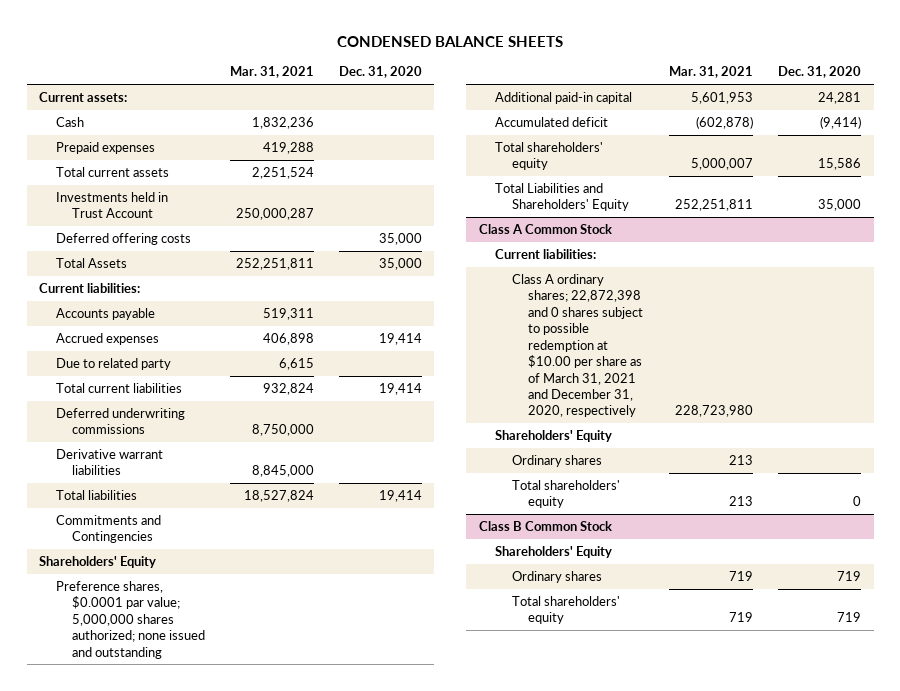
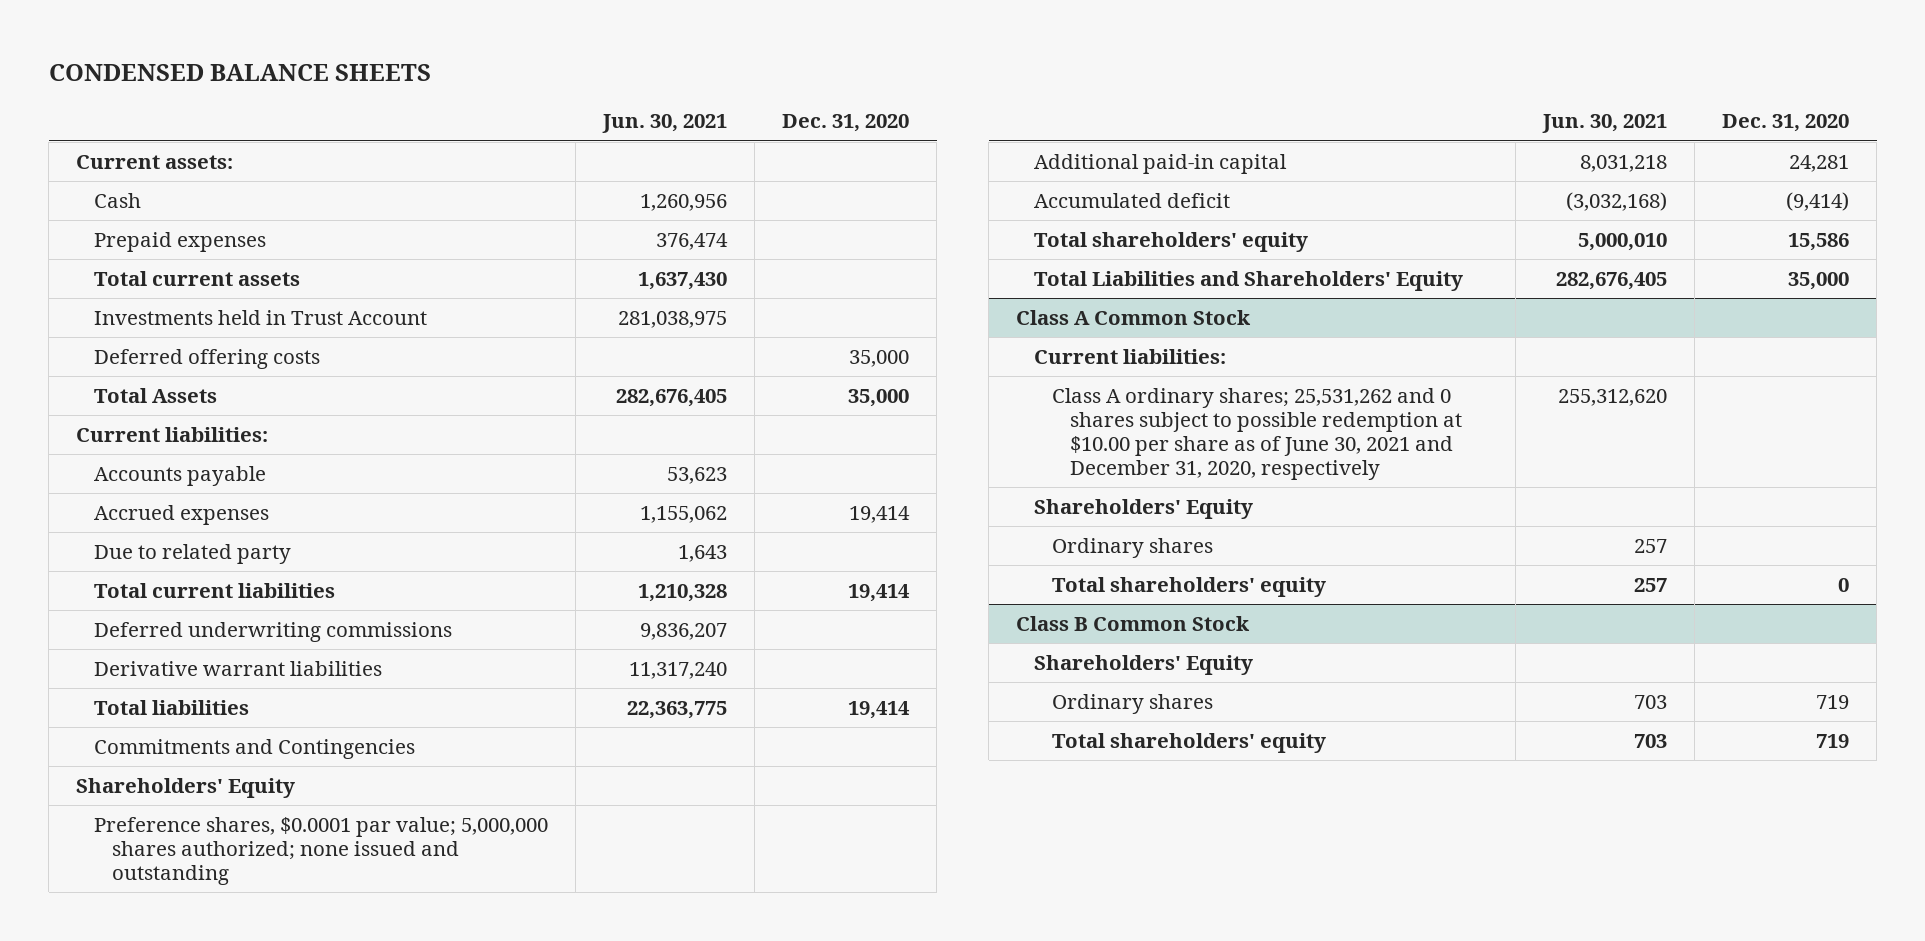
- | Mar. 31, 2021 | Dec. 31, 2020
+ | Jun. 30, 2021 | Dec. 31, 2020
@ Class A Common Stock
- Class A ordinary shares; 22,872,398 and 0 shares subject to possible redemption at $10.00 per share as of March 31, 2021 and December 31, 2020, respectively | 228,723,980 |
+ Class A ordinary shares; 25,531,262 and 0 shares subject to possible redemption at $10.00 per share as of June 30, 2021 and December 31, 2020, respectively | 255,312,620 |

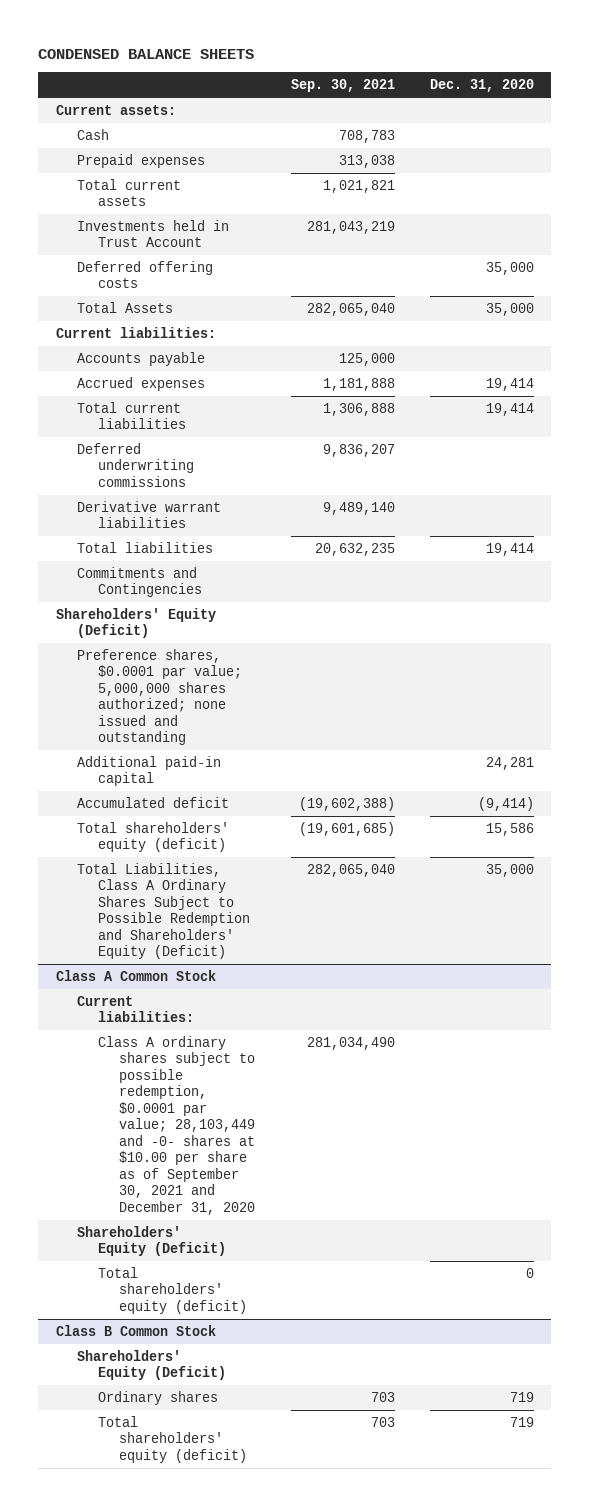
- | Jun. 30, 2021 | Dec. 31, 2020
+ | Sep. 30, 2021 | Dec. 31, 2020
- Due to related party | 1,643 |
- Shareholders' Equity
+ Shareholders' Equity (Deficit)
- Total shareholders' equity | 5,000,010 | 15,586
- Total Liabilities and Shareholders' Equity | 282,676,405 | 35,000
+ Total shareholders' equity (deficit) | (19,601,685) | 15,586
+ Total Liabilities, Class A Ordinary Shares Subject to Possible Redemption and Shareholders' Equity (Deficit) | 282,065,040 | 35,000
@ Class A Common Stock
- Class A ordinary shares; 25,531,262 and 0 shares subject to possible redemption at $10.00 per share as of June 30, 2021 and December 31, 2020, respectively | 255,312,620 |
- Shareholders' Equity
- Ordinary shares | 257 |
- Total shareholders' equity | 257 | 0
+ Class A ordinary shares subject to possible redemption, $0.0001 par value; 28,103,449 and -0- shares at $10.00 per share as of September 30, 2021 and December 31, 2020 | 281,034,490 |
+ Shareholders' Equity (Deficit)
+ Total shareholders' equity (deficit) | | 0
@ Class B Common Stock
- Shareholders' Equity
+ Shareholders' Equity (Deficit)
- Total shareholders' equity | 703 | 719
+ Total shareholders' equity (deficit) | 703 | 719

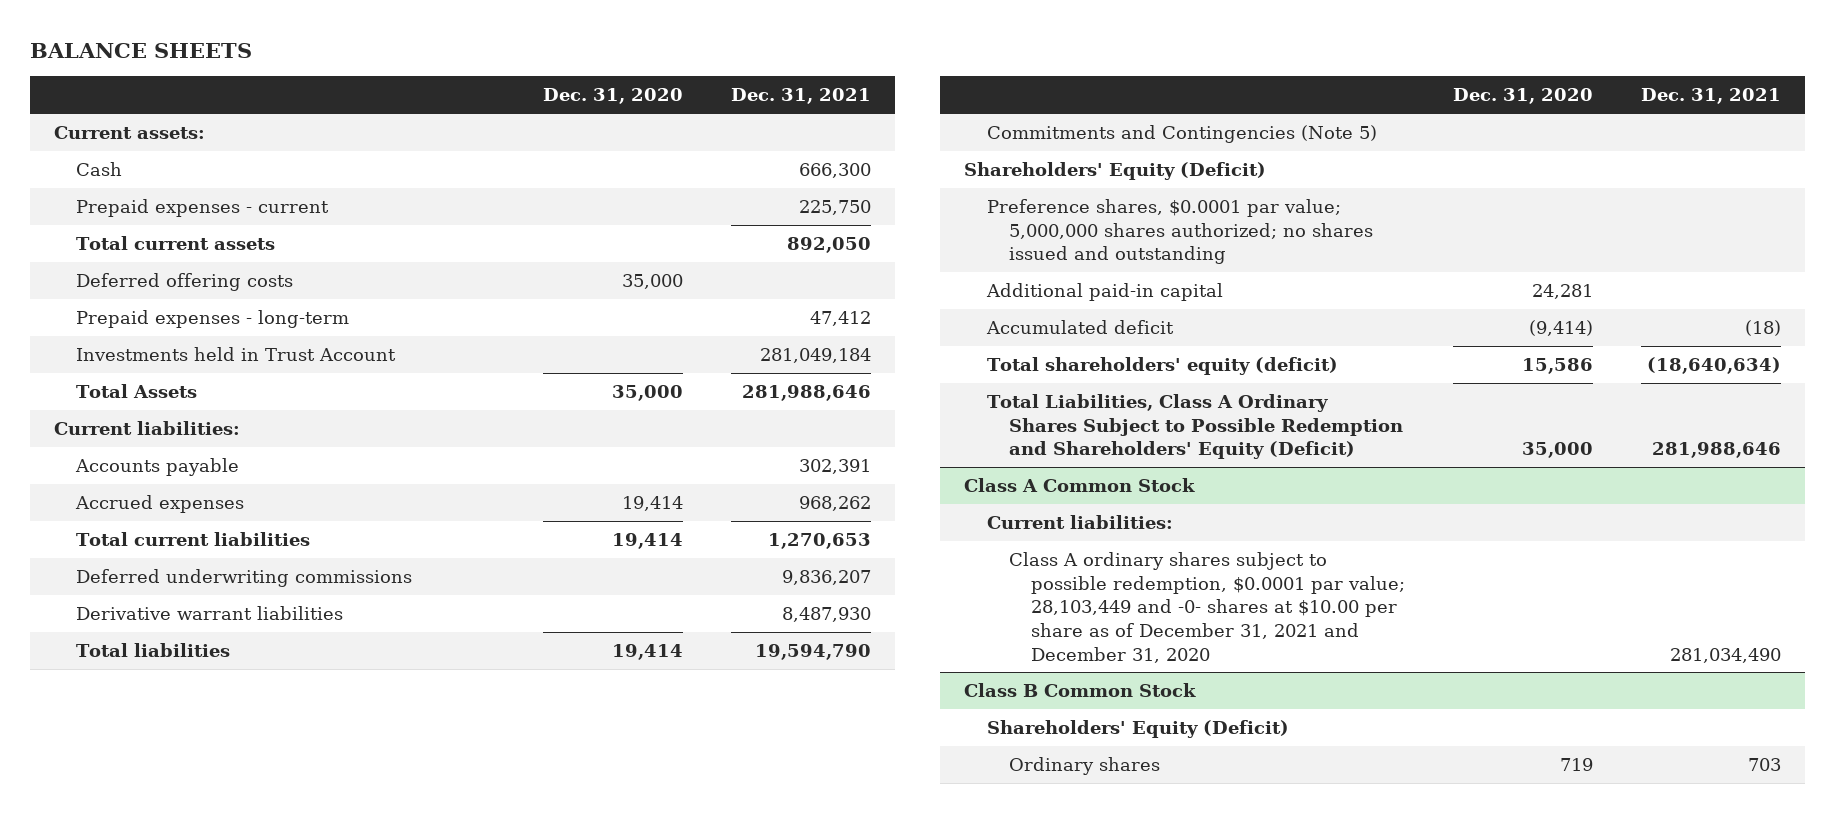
- CONDENSED BALANCE SHEETS
+ BALANCE SHEETS
- | Sep. 30, 2021 | Dec. 31, 2020
+ | Dec. 31, 2020 | Dec. 31, 2021
- Prepaid expenses | 313,038 |
+ Prepaid expenses - current | | 225,750
+ Prepaid expenses - long-term | | 47,412
moved down: Investments held in Trust Account | | 281,049,184
- Commitments and Contingencies
+ Commitments and Contingencies (Note 5)
- Preference shares, $0.0001 par value; 5,000,000 shares authorized; none issued and outstanding
+ Preference shares, $0.0001 par value; 5,000,000 shares authorized; no shares issued and outstanding
@ Class A Common Stock
- Class A ordinary shares subject to possible redemption, $0.0001 par value; 28,103,449 and -0- shares at $10.00 per share as of September 30, 2021 and December 31, 2020 | 281,034,490 |
- Shareholders' Equity (Deficit)
- Total shareholders' equity (deficit) | | 0
+ Class A ordinary shares subject to possible redemption, $0.0001 par value; 28,103,449 and -0- shares at $10.00 per share as of December 31, 2021 and December 31, 2020 | | 281,034,490
@ Class B Common Stock
- Total shareholders' equity (deficit) | 703 | 719

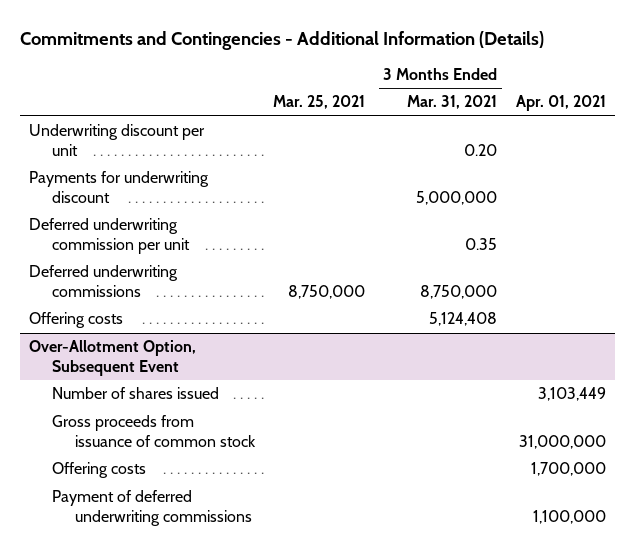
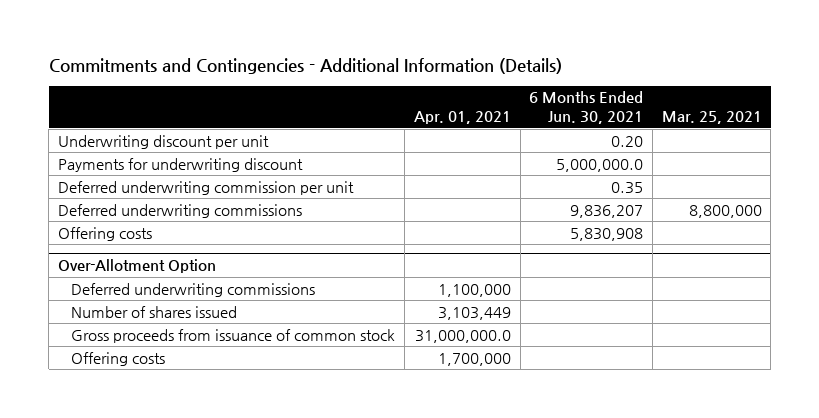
- | Mar. 25, 2021 | 3 Months Ended Mar. 31, 2021 | Apr. 01, 2021
+ | Apr. 01, 2021 | 6 Months Ended Jun. 30, 2021 | Mar. 25, 2021
- Deferred underwriting commissions | 8,750,000 | 8,750,000 |
+ Deferred underwriting commissions | | 9,836,207 | 8,800,000
- Over-Allotment Option, Subsequent Event
+ Over-Allotment Option
+ Deferred underwriting commissions | 1,100,000 | |
- Gross proceeds from issuance of common stock | | | 31,000,000
+ Gross proceeds from issuance of common stock | 31,000,000.0 | |
- Payment of deferred underwriting commissions | | | 1,100,000

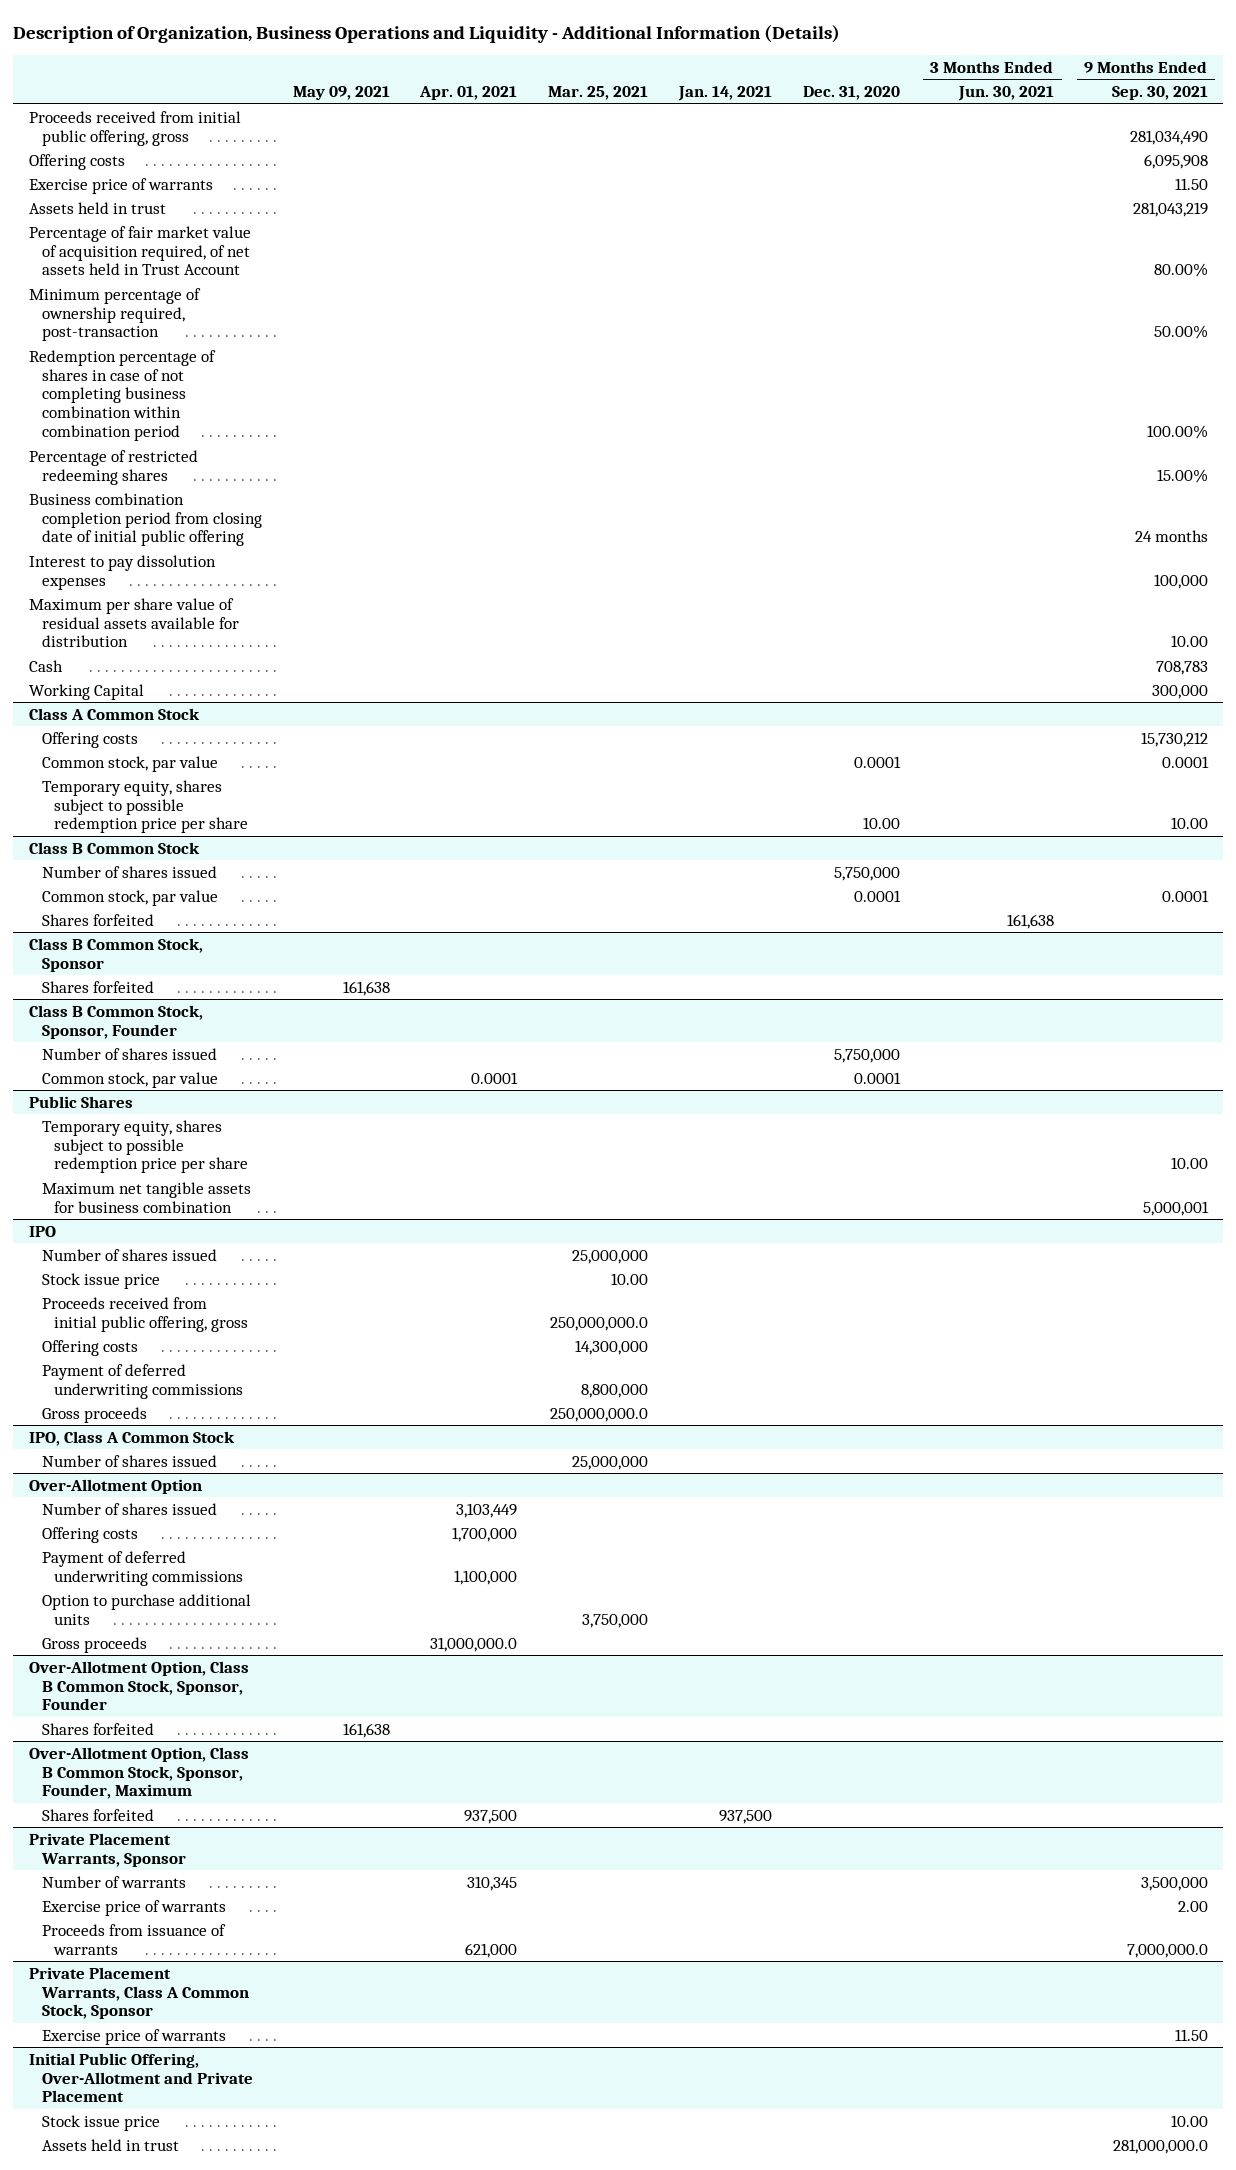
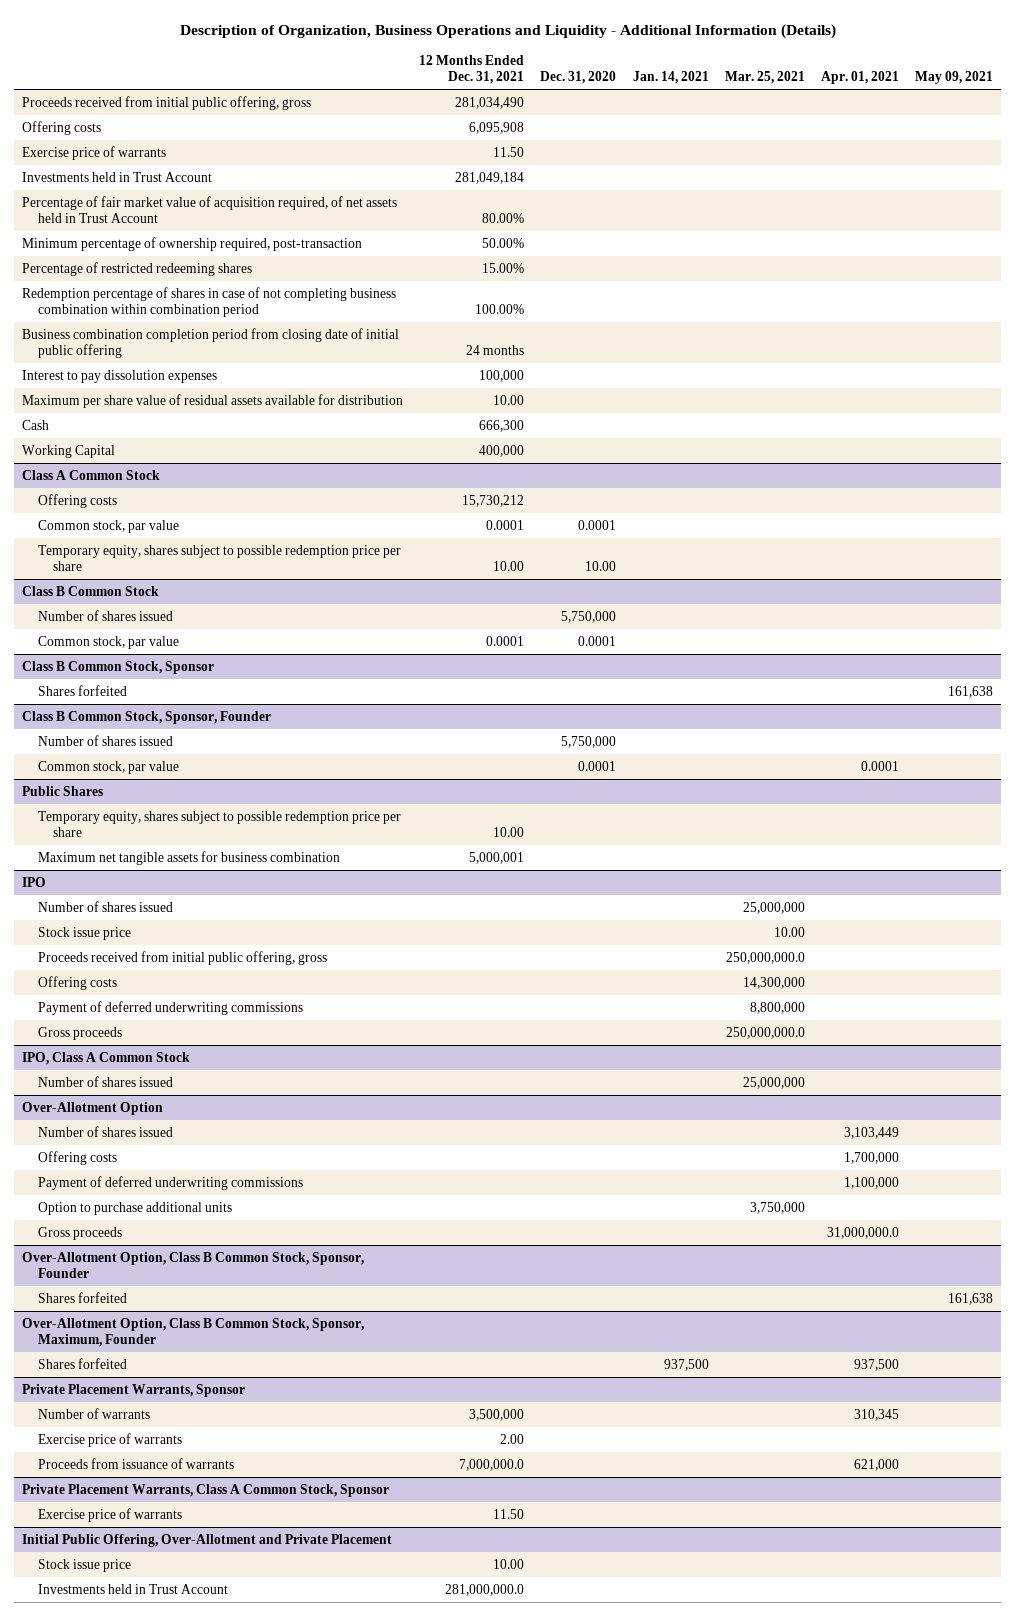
- | May 09, 2021 | Apr. 01, 2021 | Mar. 25, 2021 | Jan. 14, 2021 | Dec. 31, 2020 | 3 Months Ended Jun. 30, 2021 | 9 Months Ended Sep. 30, 2021
+ | 12 Months Ended Dec. 31, 2021 | Dec. 31, 2020 | Jan. 14, 2021 | Mar. 25, 2021 | Apr. 01, 2021 | May 09, 2021
- Assets held in trust | | | | | | | 281,043,219
+ Investments held in Trust Account | 281,049,184 | | | | |
moved down: Redemption percentage of shares in case of not completing business combination within combination period | 100.00% | | | | |
@ Class B Common Stock
- Shares forfeited | | | | | | 161,638 |
- Over-Allotment Option, Class B Common Stock, Sponsor, Founder, Maximum
+ Over-Allotment Option, Class B Common Stock, Sponsor, Maximum, Founder
@ Initial Public Offering, Over-Allotment and Private Placement
- Assets held in trust | | | | | | | 281,000,000.0
+ Investments held in Trust Account | 281,000,000.0 | | | | |

